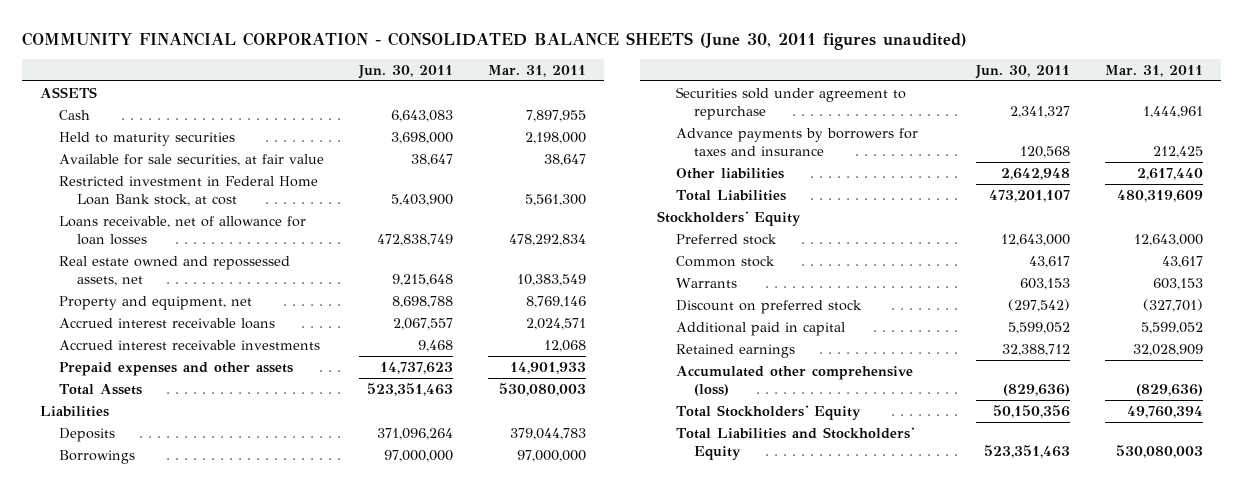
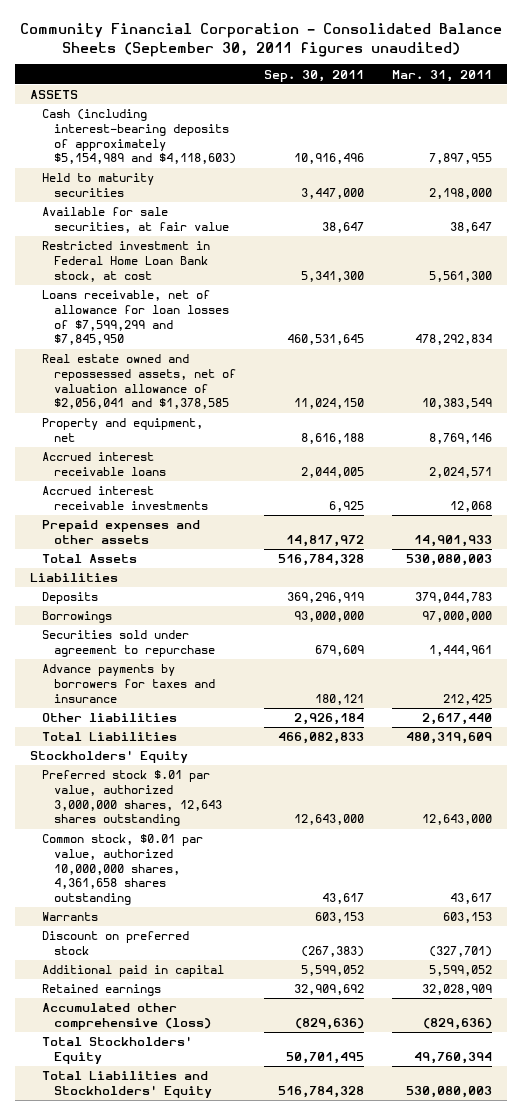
- COMMUNITY FINANCIAL CORPORATION - CONSOLIDATED BALANCE SHEETS (June 30, 2011 figures unaudited)
+ Community Financial Corporation - Consolidated Balance Sheets (September 30, 2011 figures unaudited)
- | Jun. 30, 2011 | Mar. 31, 2011
+ | Sep. 30, 2011 | Mar. 31, 2011
- Cash | 6,643,083 | 7,897,955
+ Cash (including interest-bearing deposits of approximately $5,154,989 and $4,118,603) | 10,916,496 | 7,897,955
- Loans receivable, net of allowance for loan losses | 472,838,749 | 478,292,834
- Real estate owned and repossessed assets, net | 9,215,648 | 10,383,549
+ Loans receivable, net of allowance for loan losses of $7,599,299 and $7,845,950 | 460,531,645 | 478,292,834
+ Real estate owned and repossessed assets, net of valuation allowance of $2,056,041 and $1,378,585 | 11,024,150 | 10,383,549
- Preferred stock | 12,643,000 | 12,643,000
- Common stock | 43,617 | 43,617
+ Preferred stock $.01 par value, authorized 3,000,000 shares, 12,643 shares outstanding | 12,643,000 | 12,643,000
+ Common stock, $0.01 par value, authorized 10,000,000 shares, 4,361,658 shares outstanding | 43,617 | 43,617

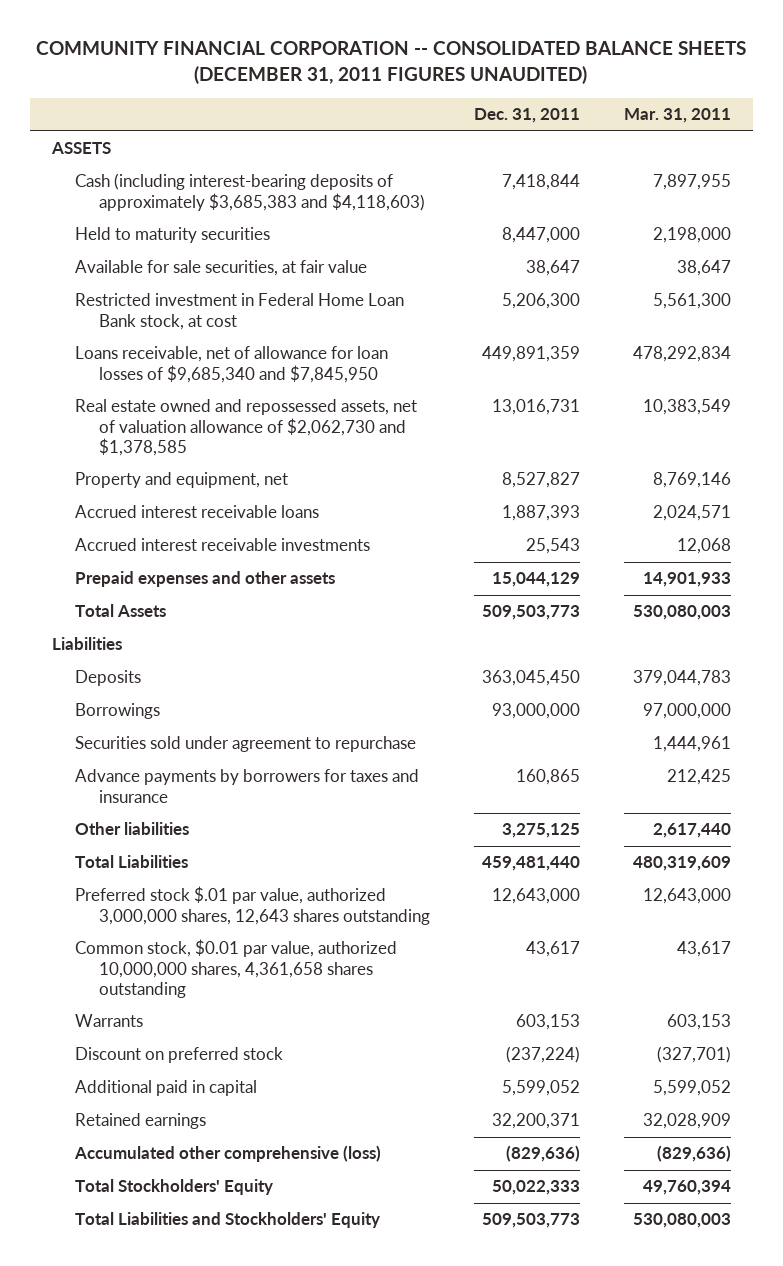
- Community Financial Corporation - Consolidated Balance Sheets (September 30, 2011 figures unaudited)
+ COMMUNITY FINANCIAL CORPORATION -- CONSOLIDATED BALANCE SHEETS (DECEMBER 31, 2011 FIGURES UNAUDITED)
- | Sep. 30, 2011 | Mar. 31, 2011
+ | Dec. 31, 2011 | Mar. 31, 2011
- Cash (including interest-bearing deposits of approximately $5,154,989 and $4,118,603) | 10,916,496 | 7,897,955
+ Cash (including interest-bearing deposits of approximately $3,685,383 and $4,118,603) | 7,418,844 | 7,897,955
- Loans receivable, net of allowance for loan losses of $7,599,299 and $7,845,950 | 460,531,645 | 478,292,834
- Real estate owned and repossessed assets, net of valuation allowance of $2,056,041 and $1,378,585 | 11,024,150 | 10,383,549
+ Loans receivable, net of allowance for loan losses of $9,685,340 and $7,845,950 | 449,891,359 | 478,292,834
+ Real estate owned and repossessed assets, net of valuation allowance of $2,062,730 and $1,378,585 | 13,016,731 | 10,383,549
- Stockholders' Equity

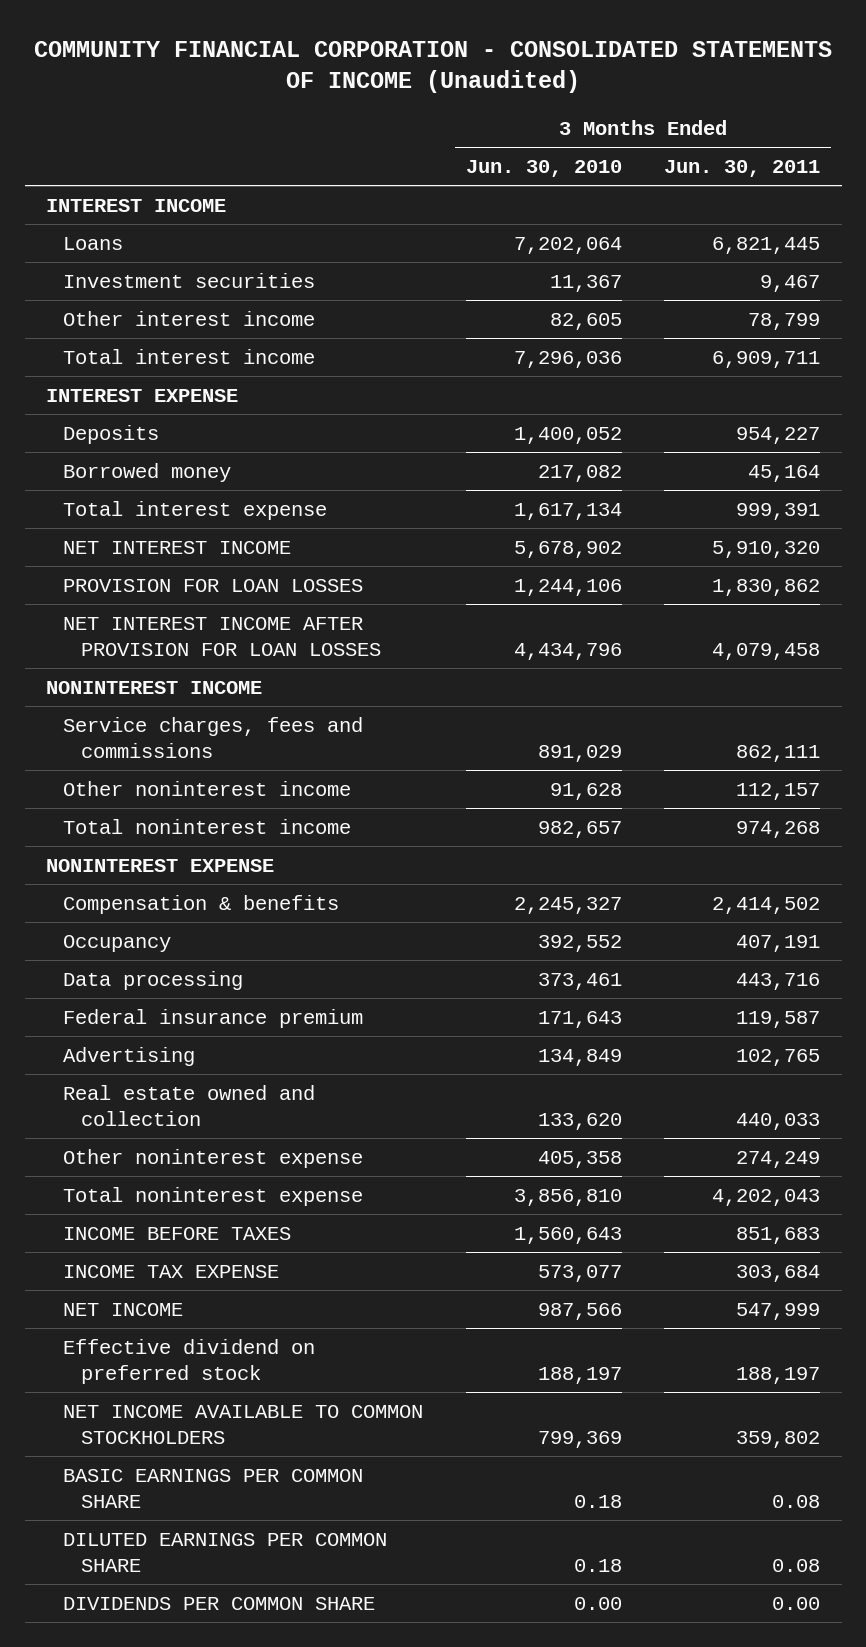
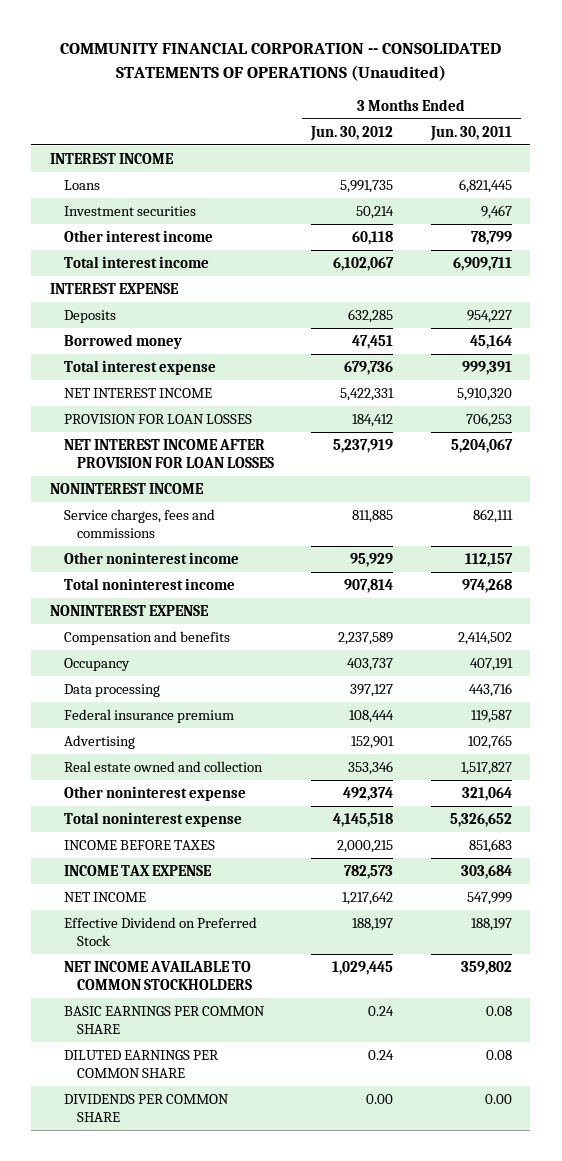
- COMMUNITY FINANCIAL CORPORATION - CONSOLIDATED STATEMENTS OF INCOME (Unaudited)
+ COMMUNITY FINANCIAL CORPORATION -- CONSOLIDATED STATEMENTS OF OPERATIONS (Unaudited)
- | 3 Months Ended Jun. 30, 2010 | 3 Months Ended Jun. 30, 2011
+ | 3 Months Ended Jun. 30, 2012 | 3 Months Ended Jun. 30, 2011
- PROVISION FOR LOAN LOSSES | 1,244,106 | 1,830,862
- NET INTEREST INCOME AFTER PROVISION FOR LOAN LOSSES | 4,434,796 | 4,079,458
+ PROVISION FOR LOAN LOSSES | 184,412 | 706,253
+ NET INTEREST INCOME AFTER PROVISION FOR LOAN LOSSES | 5,237,919 | 5,204,067
- Compensation & benefits | 2,245,327 | 2,414,502
+ Compensation and benefits | 2,237,589 | 2,414,502
- Real estate owned and collection | 133,620 | 440,033
- Other noninterest expense | 405,358 | 274,249
- Total noninterest expense | 3,856,810 | 4,202,043
+ Real estate owned and collection | 353,346 | 1,517,827
+ Other noninterest expense | 492,374 | 321,064
+ Total noninterest expense | 4,145,518 | 5,326,652
- Effective dividend on preferred stock | 188,197 | 188,197
+ Effective Dividend on Preferred Stock | 188,197 | 188,197

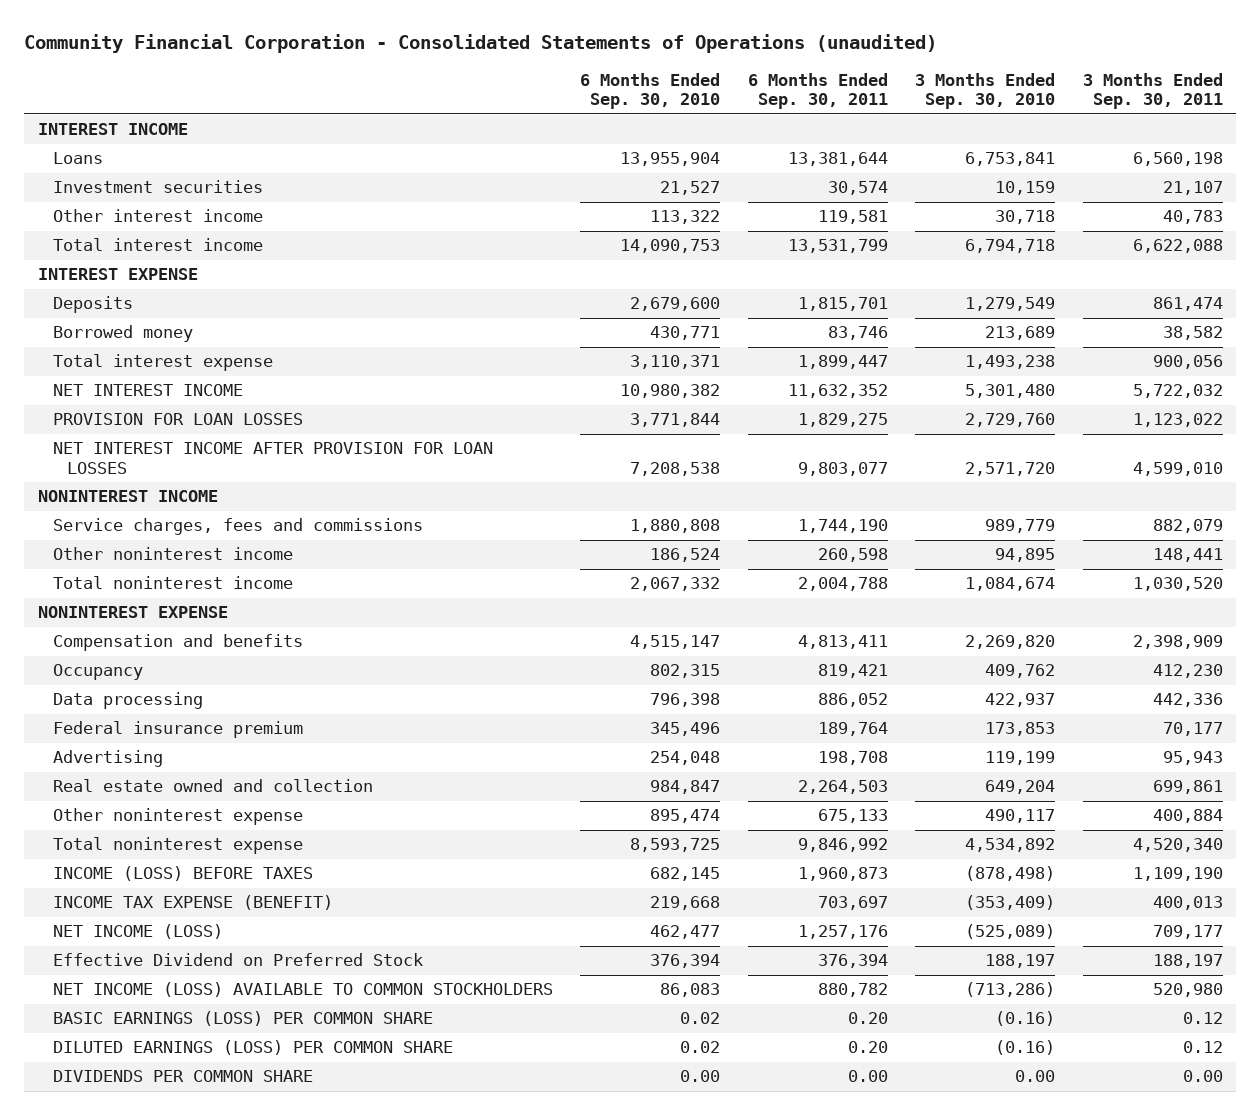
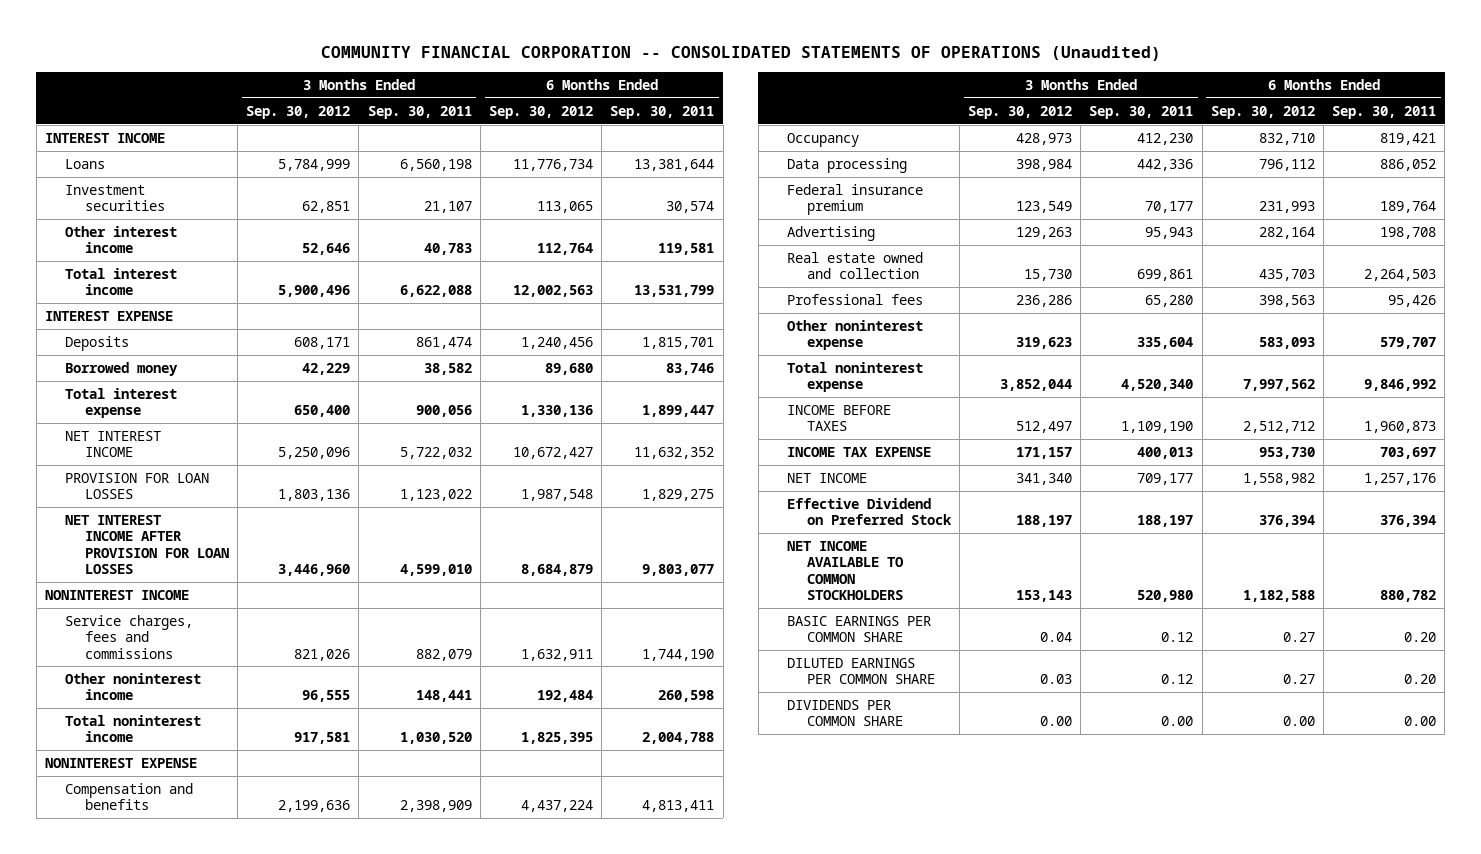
- Community Financial Corporation - Consolidated Statements of Operations (unaudited)
+ COMMUNITY FINANCIAL CORPORATION -- CONSOLIDATED STATEMENTS OF OPERATIONS (Unaudited)
- | 6 Months Ended Sep. 30, 2010 | 6 Months Ended Sep. 30, 2011 | 3 Months Ended Sep. 30, 2010 | 3 Months Ended Sep. 30, 2011
+ | 3 Months Ended Sep. 30, 2012 | 3 Months Ended Sep. 30, 2011 | 6 Months Ended Sep. 30, 2012 | 6 Months Ended Sep. 30, 2011
- Other noninterest expense | 895,474 | 675,133 | 490,117 | 400,884
+ Professional fees | 236,286 | 65,280 | 398,563 | 95,426
+ Other noninterest expense | 319,623 | 335,604 | 583,093 | 579,707
- INCOME (LOSS) BEFORE TAXES | 682,145 | 1,960,873 | (878,498) | 1,109,190
- INCOME TAX EXPENSE (BENEFIT) | 219,668 | 703,697 | (353,409) | 400,013
- NET INCOME (LOSS) | 462,477 | 1,257,176 | (525,089) | 709,177
+ INCOME BEFORE TAXES | 512,497 | 1,109,190 | 2,512,712 | 1,960,873
+ INCOME TAX EXPENSE | 171,157 | 400,013 | 953,730 | 703,697
+ NET INCOME | 341,340 | 709,177 | 1,558,982 | 1,257,176
- NET INCOME (LOSS) AVAILABLE TO COMMON STOCKHOLDERS | 86,083 | 880,782 | (713,286) | 520,980
- BASIC EARNINGS (LOSS) PER COMMON SHARE | 0.02 | 0.20 | (0.16) | 0.12
- DILUTED EARNINGS (LOSS) PER COMMON SHARE | 0.02 | 0.20 | (0.16) | 0.12
+ NET INCOME AVAILABLE TO COMMON STOCKHOLDERS | 153,143 | 520,980 | 1,182,588 | 880,782
+ BASIC EARNINGS PER COMMON SHARE | 0.04 | 0.12 | 0.27 | 0.20
+ DILUTED EARNINGS PER COMMON SHARE | 0.03 | 0.12 | 0.27 | 0.20

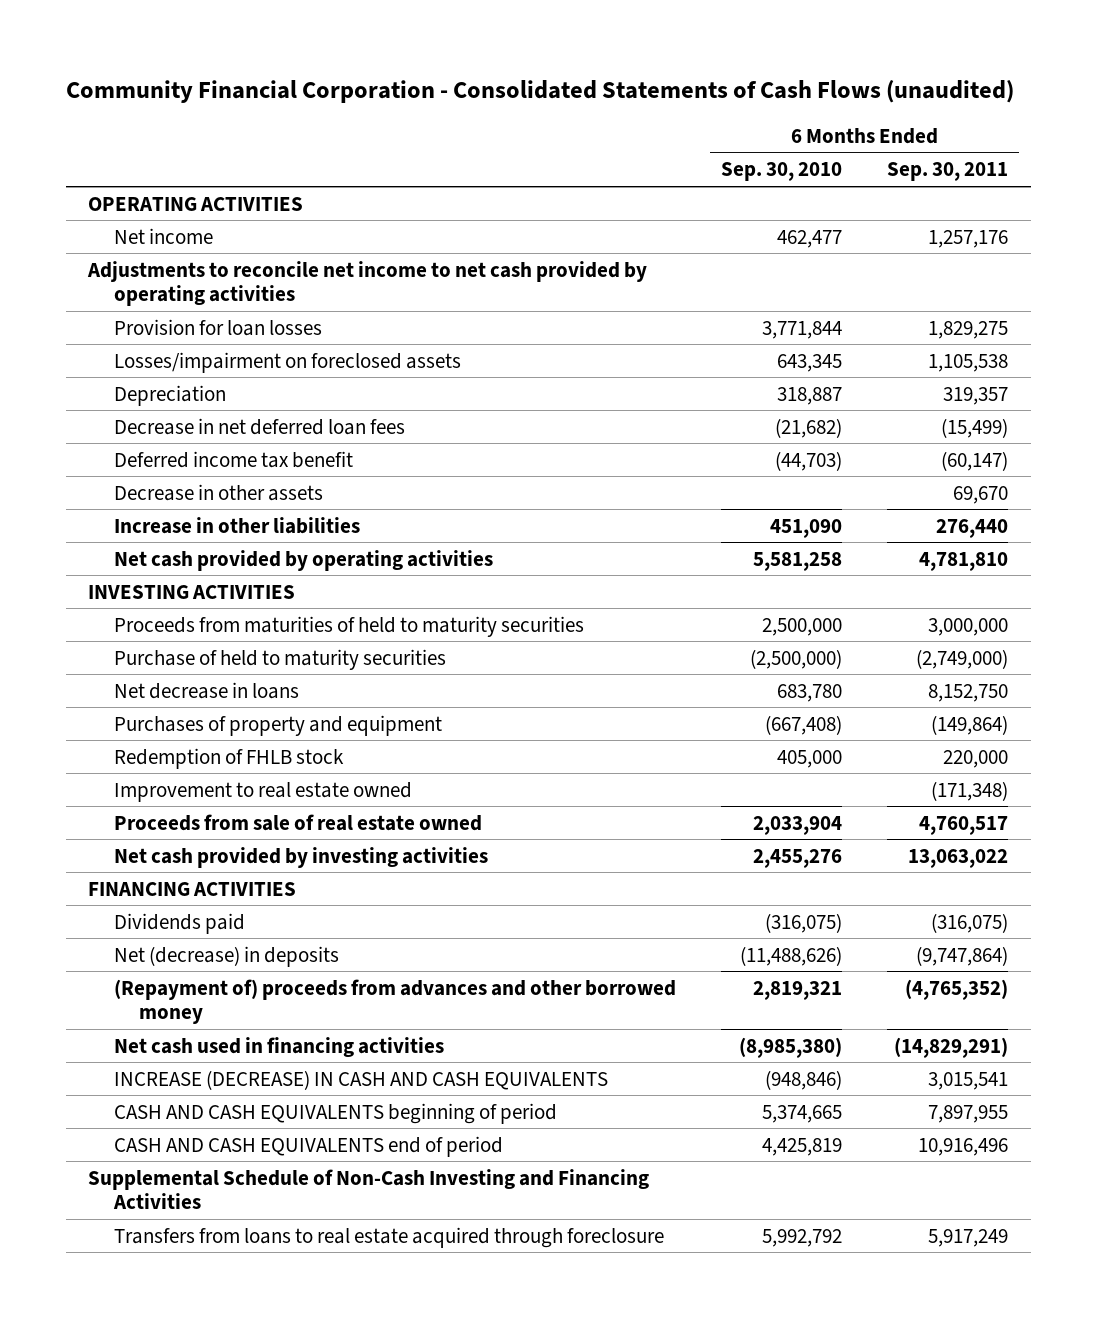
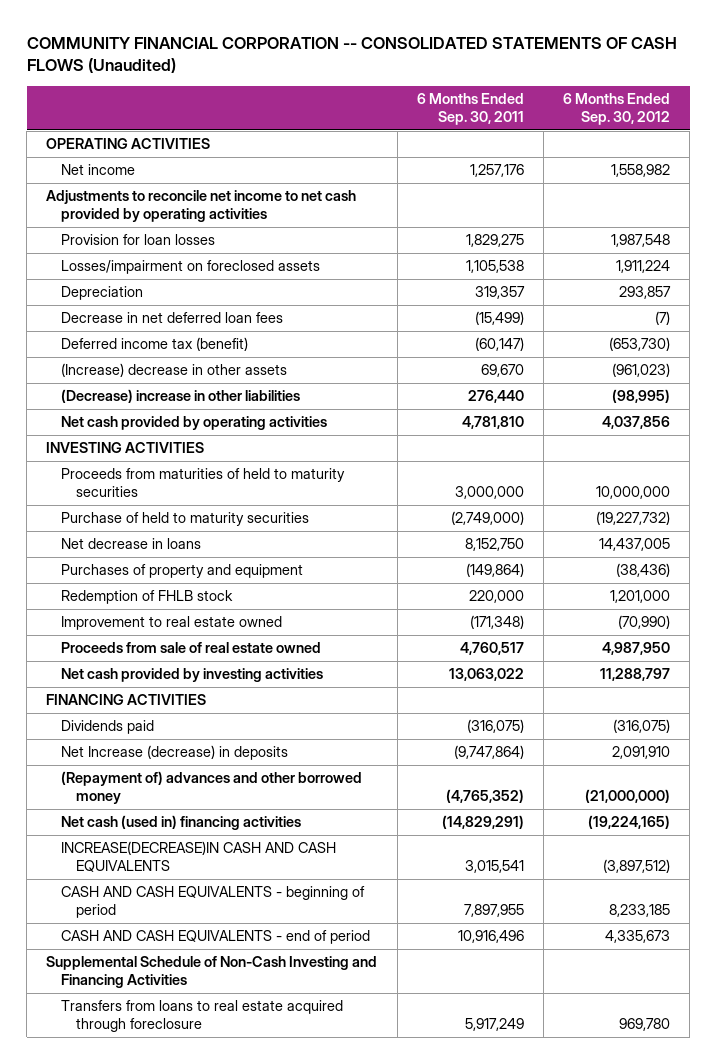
- Community Financial Corporation - Consolidated Statements of Cash Flows (unaudited)
+ COMMUNITY FINANCIAL CORPORATION -- CONSOLIDATED STATEMENTS OF CASH FLOWS (Unaudited)
- | 6 Months Ended Sep. 30, 2010 | 6 Months Ended Sep. 30, 2011
+ | 6 Months Ended Sep. 30, 2011 | 6 Months Ended Sep. 30, 2012
- Deferred income tax benefit | (44,703) | (60,147)
- Decrease in other assets | | 69,670
- Increase in other liabilities | 451,090 | 276,440
+ Deferred income tax (benefit) | (60,147) | (653,730)
+ (Increase) decrease in other assets | 69,670 | (961,023)
+ (Decrease) increase in other liabilities | 276,440 | (98,995)
- Net (decrease) in deposits | (11,488,626) | (9,747,864)
- (Repayment of) proceeds from advances and other borrowed money | 2,819,321 | (4,765,352)
- Net cash used in financing activities | (8,985,380) | (14,829,291)
- INCREASE (DECREASE) IN CASH AND CASH EQUIVALENTS | (948,846) | 3,015,541
- CASH AND CASH EQUIVALENTS beginning of period | 5,374,665 | 7,897,955
- CASH AND CASH EQUIVALENTS end of period | 4,425,819 | 10,916,496
+ Net Increase (decrease) in deposits | (9,747,864) | 2,091,910
+ (Repayment of) advances and other borrowed money | (4,765,352) | (21,000,000)
+ Net cash (used in) financing activities | (14,829,291) | (19,224,165)
+ INCREASE(DECREASE)IN CASH AND CASH EQUIVALENTS | 3,015,541 | (3,897,512)
+ CASH AND CASH EQUIVALENTS - beginning of period | 7,897,955 | 8,233,185
+ CASH AND CASH EQUIVALENTS - end of period | 10,916,496 | 4,335,673

